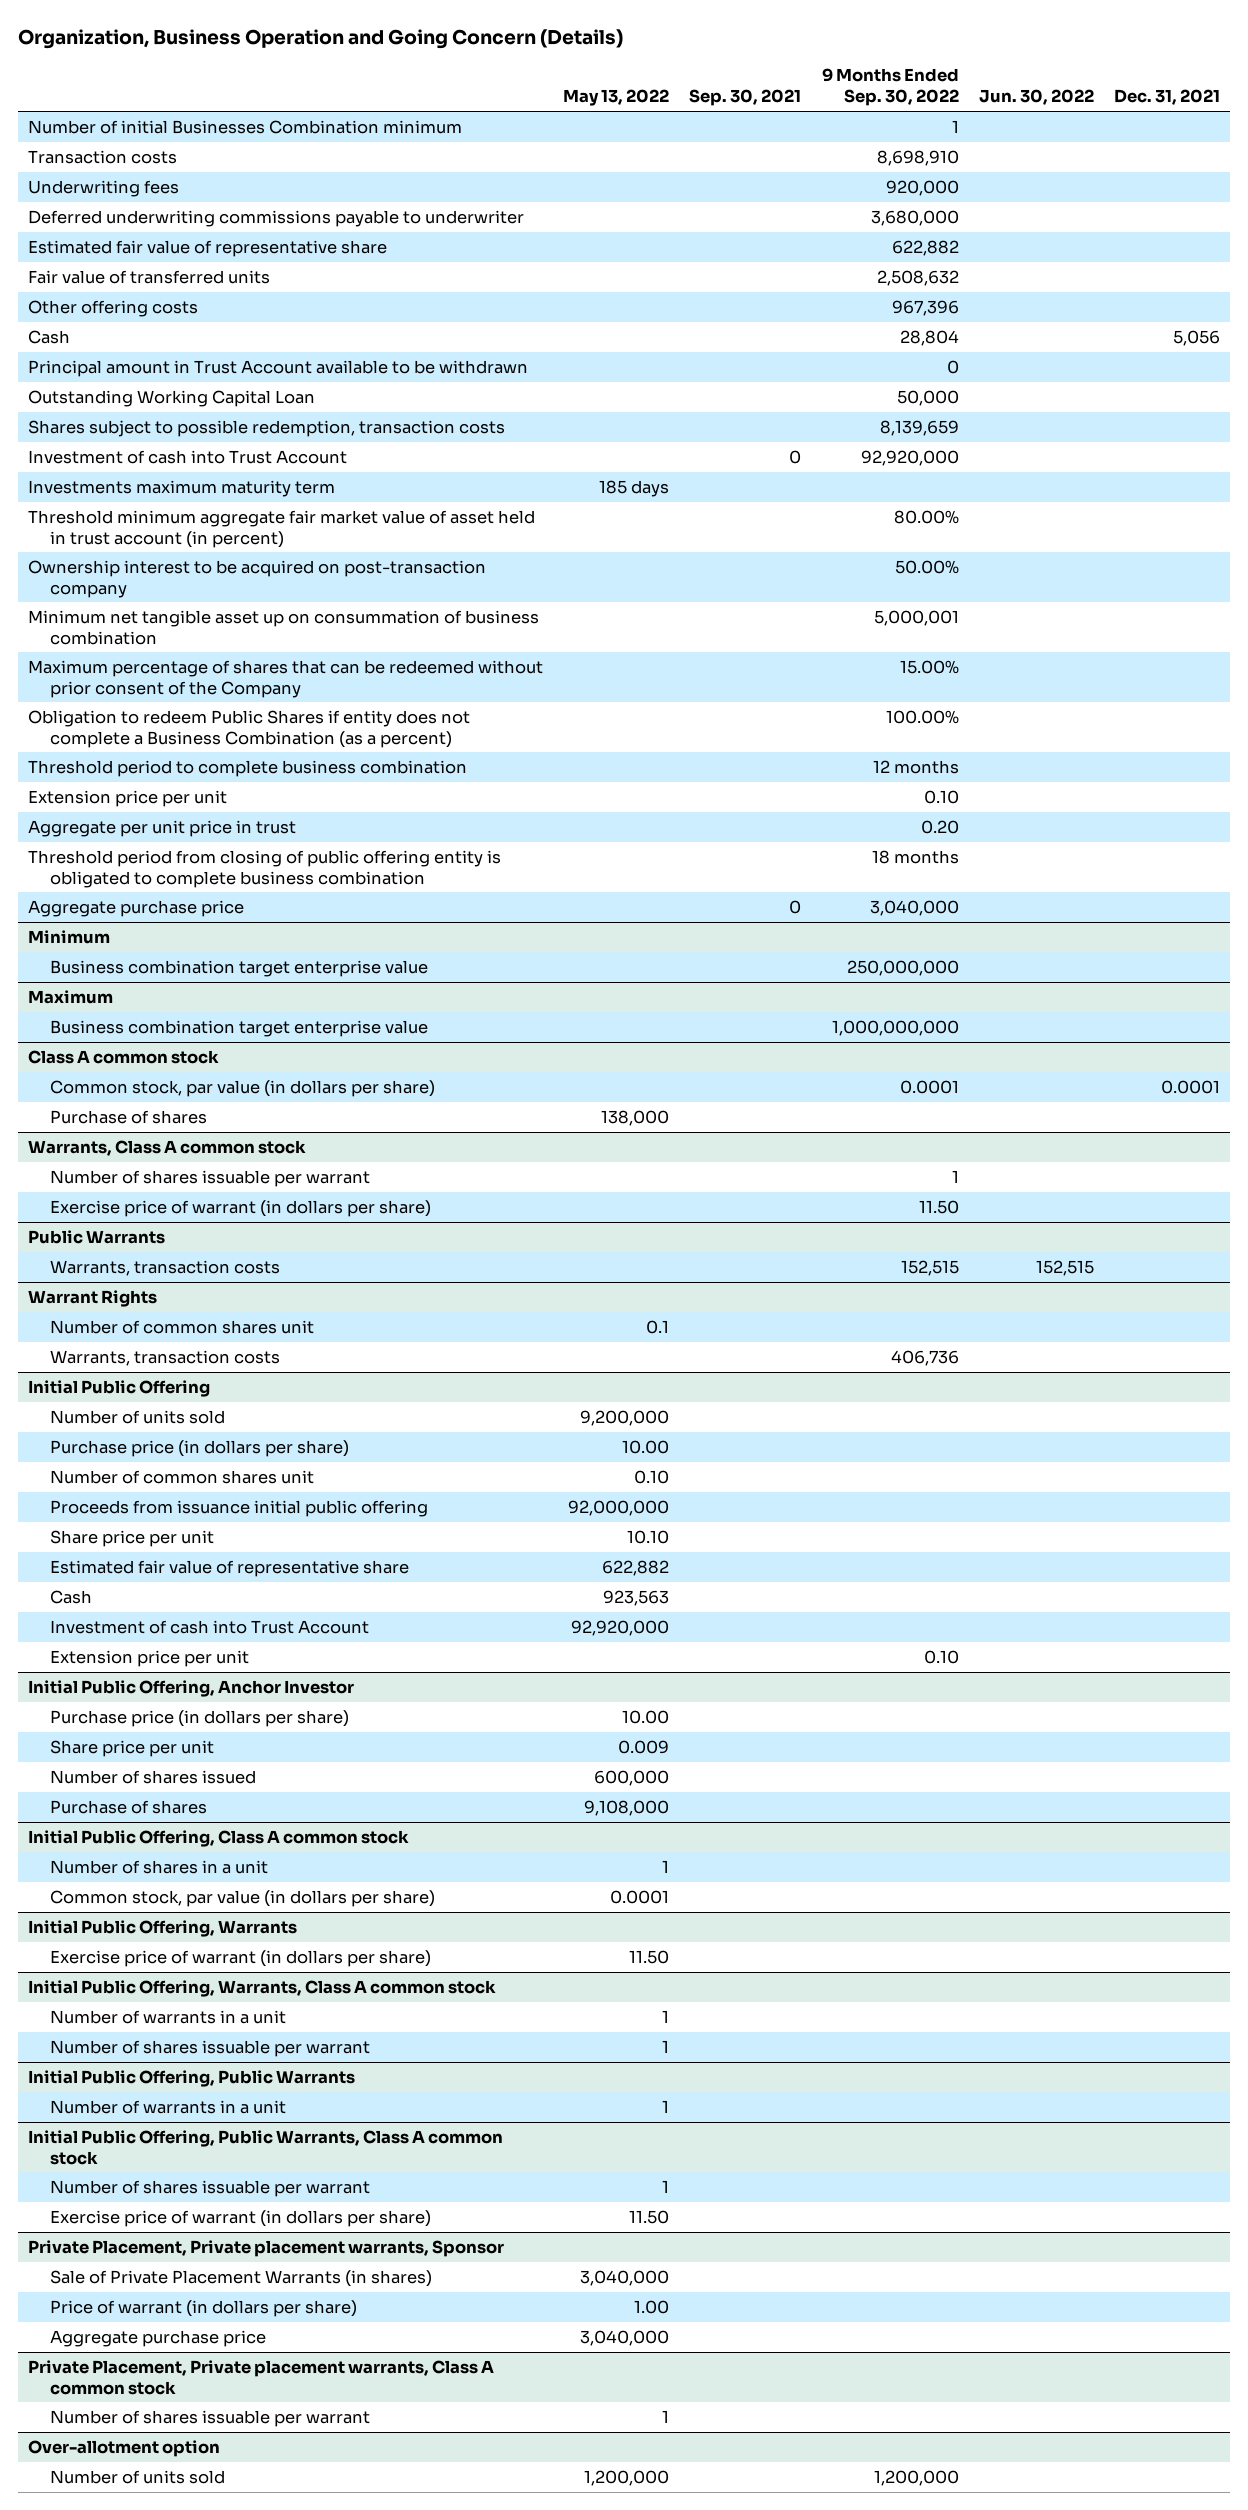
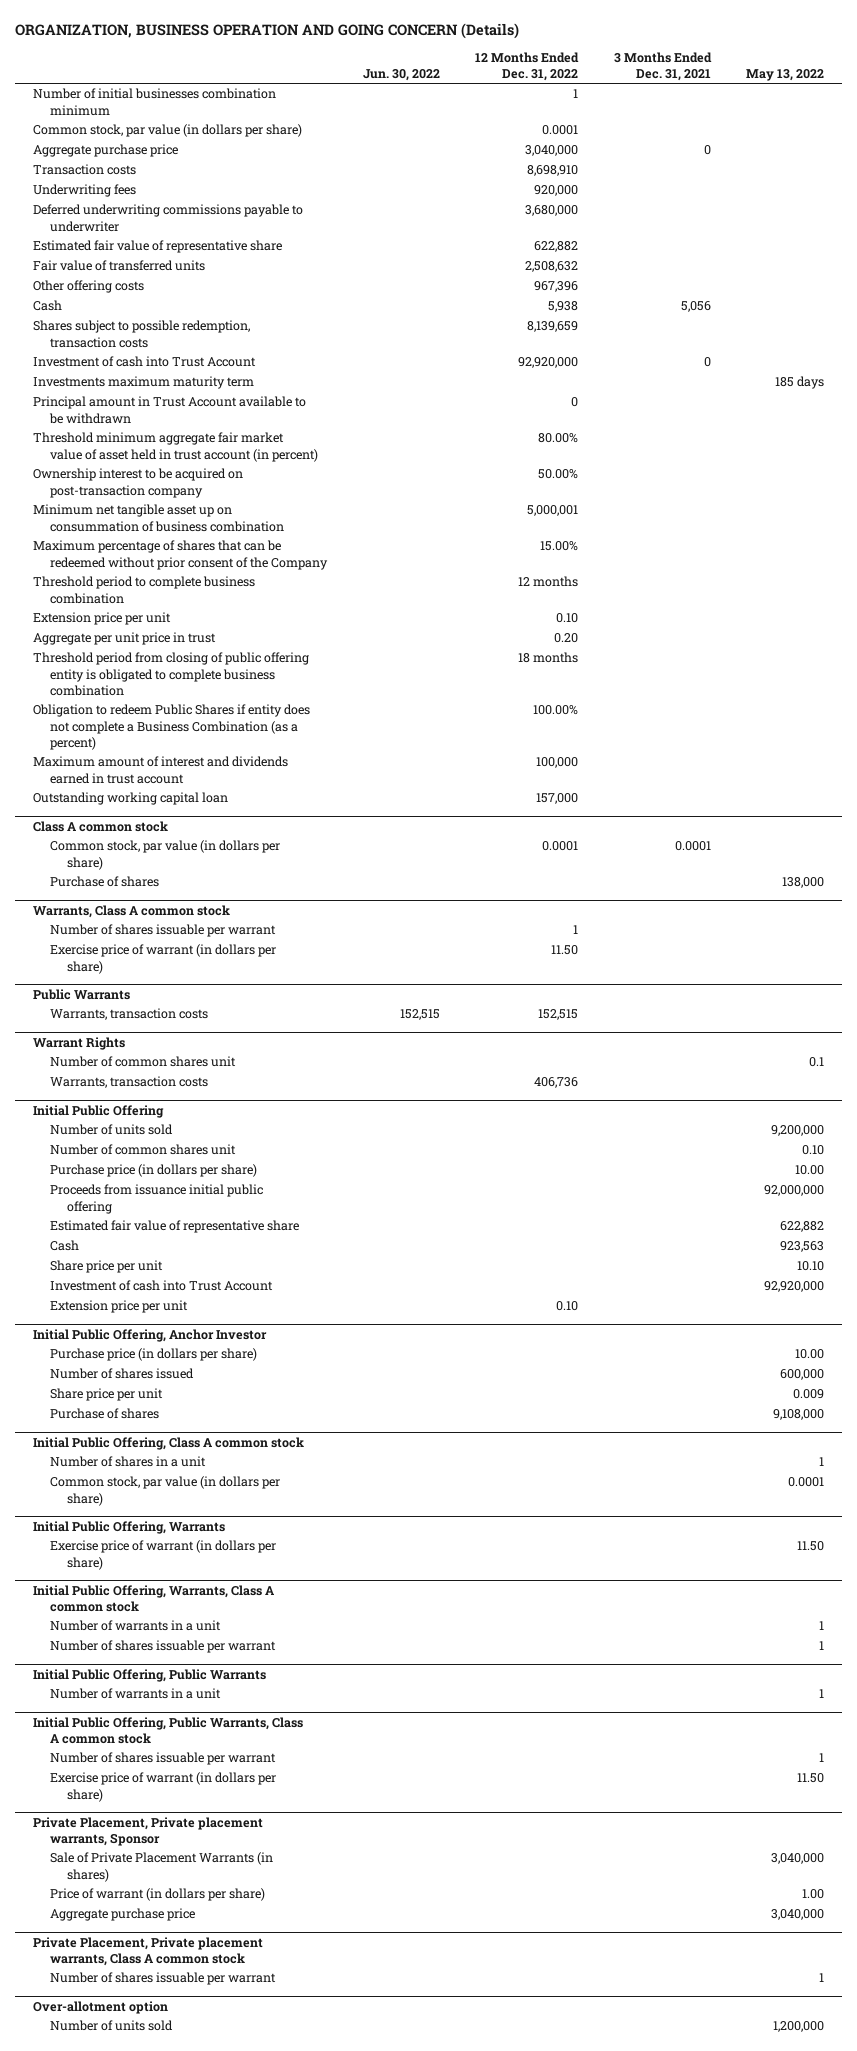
- Organization, Business Operation and Going Concern (Details)
+ ORGANIZATION, BUSINESS OPERATION AND GOING CONCERN (Details)
- | May 13, 2022 | Sep. 30, 2021 | 9 Months Ended Sep. 30, 2022 | Jun. 30, 2022 | Dec. 31, 2021
+ | Jun. 30, 2022 | 12 Months Ended Dec. 31, 2022 | 3 Months Ended Dec. 31, 2021 | May 13, 2022
- Number of initial Businesses Combination minimum | | | 1 | |
+ Number of initial businesses combination minimum | | 1 | |
+ Common stock, par value (in dollars per share) | | 0.0001 | |
moved up: Aggregate purchase price | | 3,040,000 | 0 |
- Outstanding Working Capital Loan | | | 50,000 | |
moved down: Principal amount in Trust Account available to be withdrawn | | 0 | |
- Minimum
- Business combination target enterprise value | | | 250,000,000 | |
- Maximum
- Business combination target enterprise value | | | 1,000,000,000 | |
moved down: Obligation to redeem Public Shares if entity does not complete a Business Combination (as a percent) | | 100.00% | |
+ Maximum amount of interest and dividends earned in trust account | | 100,000 | |
+ Outstanding working capital loan | | 157,000 | |
@ Initial Public Offering
moved down: Purchase price (in dollars per share) | | | | 10.00
moved down: Share price per unit | | | | 10.10
@ Initial Public Offering, Anchor Investor
moved down: Share price per unit | | | | 0.009

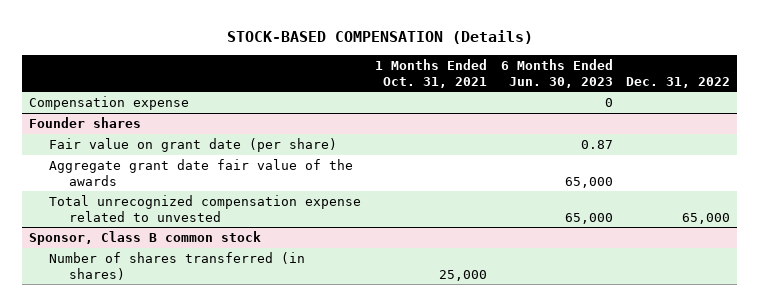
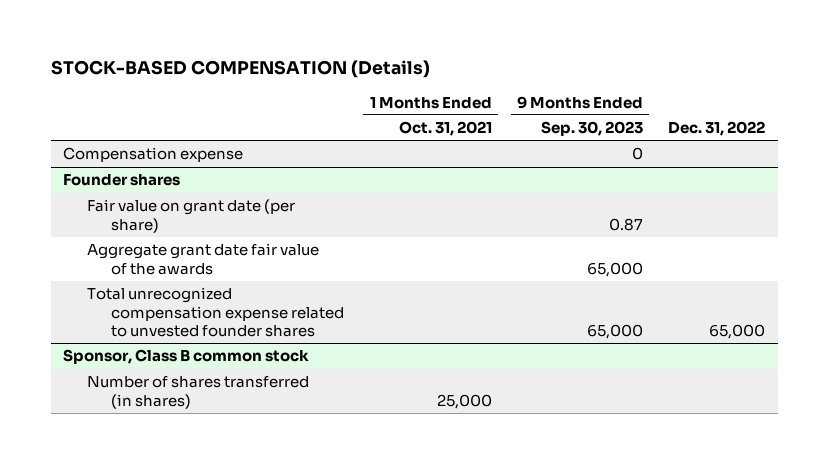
- | 1 Months Ended Oct. 31, 2021 | 6 Months Ended Jun. 30, 2023 | Dec. 31, 2022
+ | 1 Months Ended Oct. 31, 2021 | 9 Months Ended Sep. 30, 2023 | Dec. 31, 2022
@ Founder shares
- Total unrecognized compensation expense related to unvested | | 65,000 | 65,000
+ Total unrecognized compensation expense related to unvested founder shares | | 65,000 | 65,000

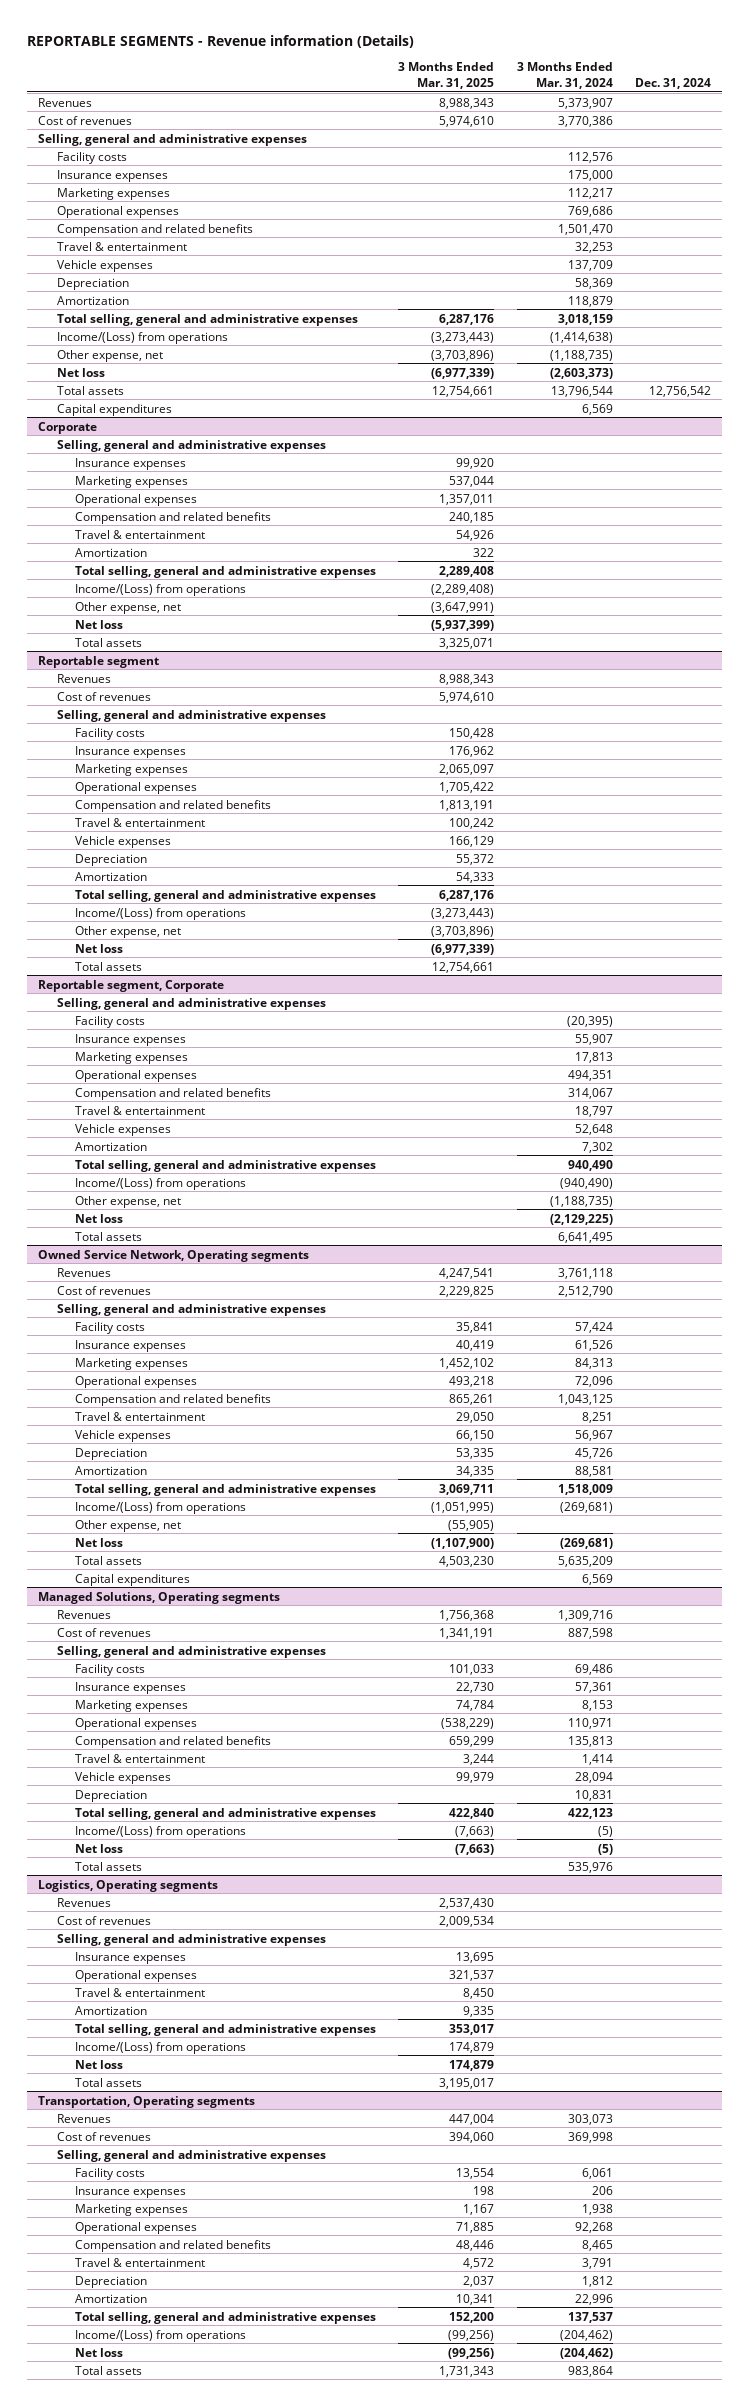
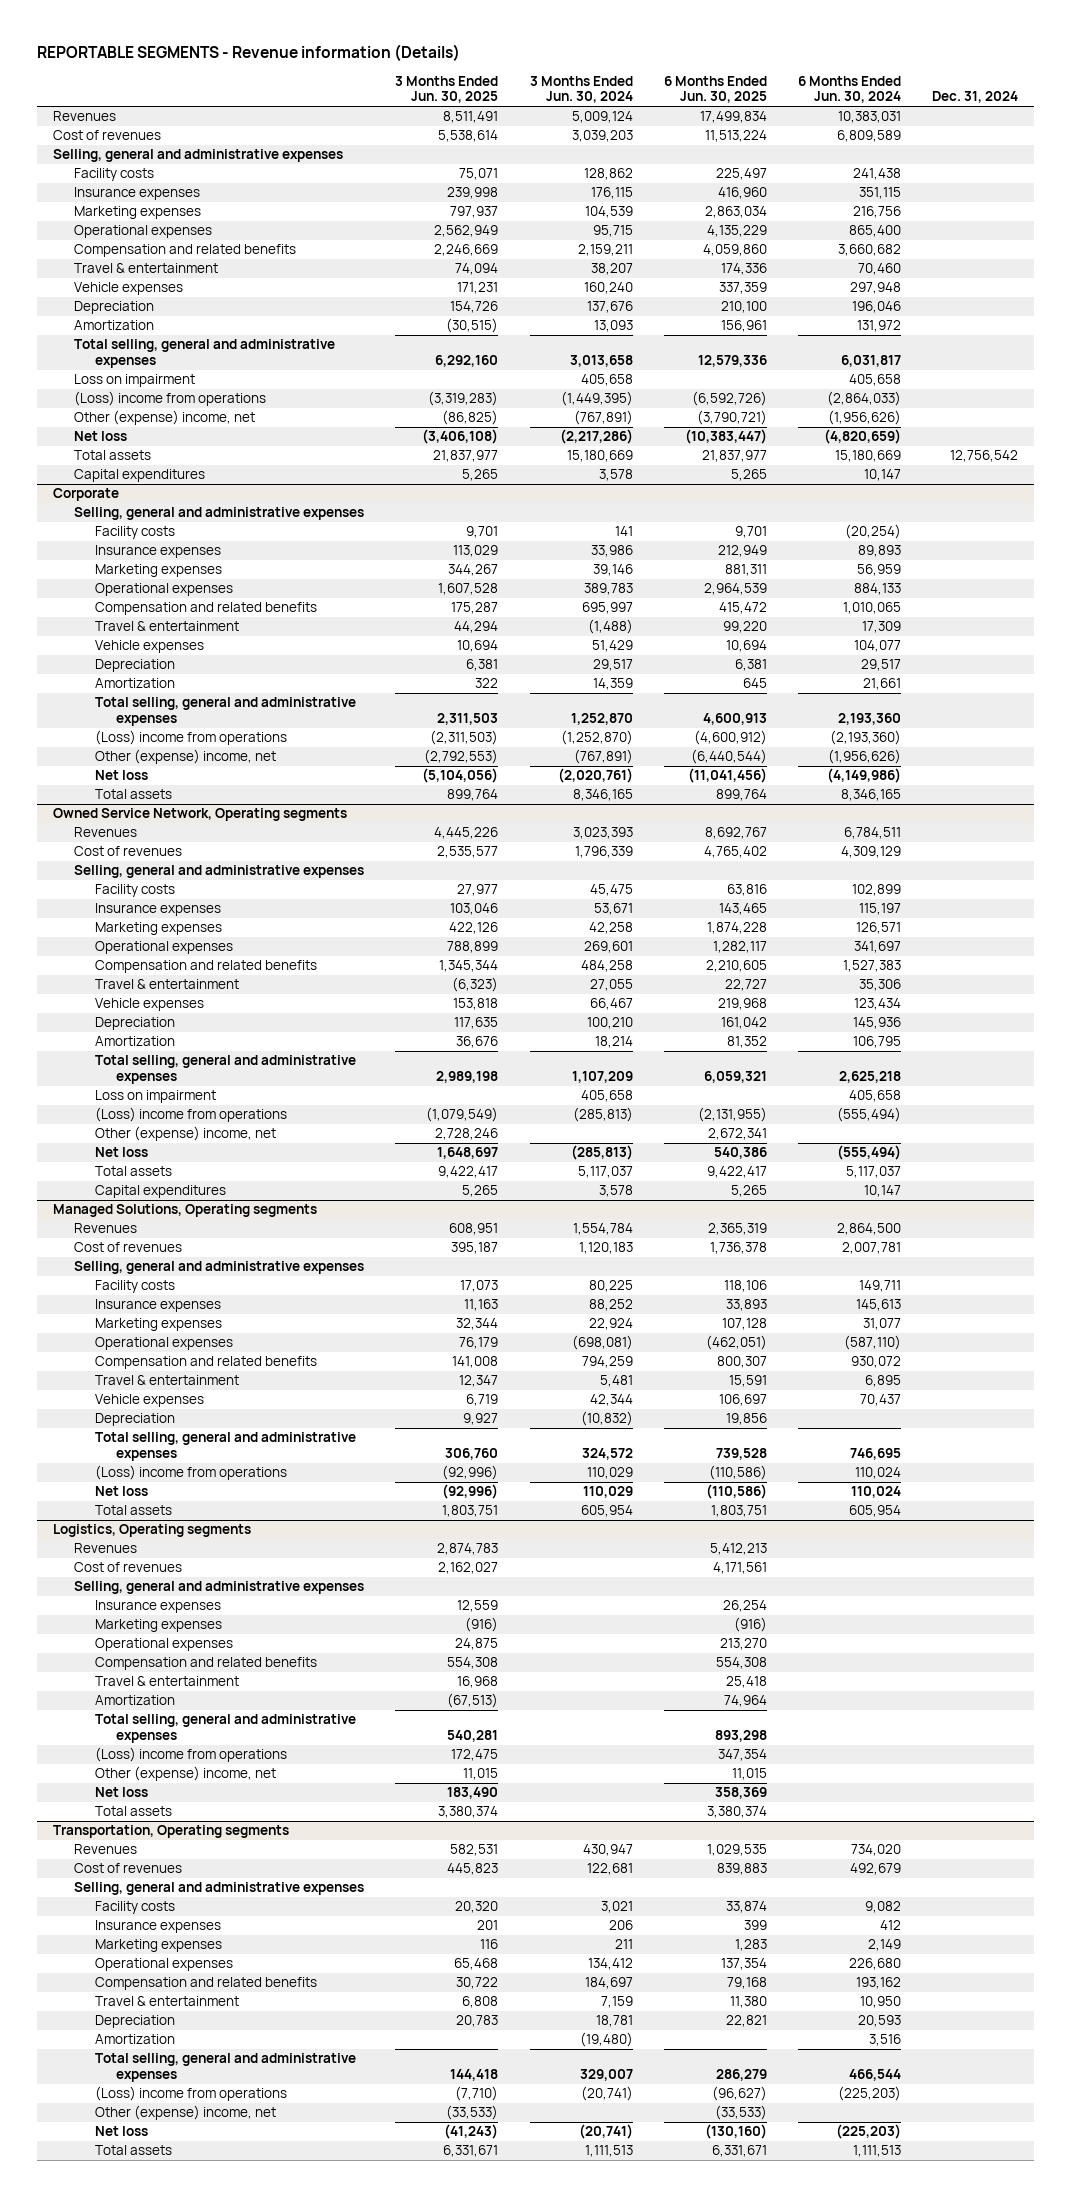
- | 3 Months Ended Mar. 31, 2025 | 3 Months Ended Mar. 31, 2024 | Dec. 31, 2024
+ | 3 Months Ended Jun. 30, 2025 | 3 Months Ended Jun. 30, 2024 | 6 Months Ended Jun. 30, 2025 | 6 Months Ended Jun. 30, 2024 | Dec. 31, 2024
- Income/(Loss) from operations | (3,273,443) | (1,414,638) |
- Other expense, net | (3,703,896) | (1,188,735) |
+ Loss on impairment | | 405,658 | | 405,658 |
+ (Loss) income from operations | (3,319,283) | (1,449,395) | (6,592,726) | (2,864,033) |
+ Other (expense) income, net | (86,825) | (767,891) | (3,790,721) | (1,956,626) |
@ Corporate
+ Facility costs | 9,701 | 141 | 9,701 | (20,254) |
+ Vehicle expenses | 10,694 | 51,429 | 10,694 | 104,077 |
+ Depreciation | 6,381 | 29,517 | 6,381 | 29,517 |
- Income/(Loss) from operations | (2,289,408) | |
- Other expense, net | (3,647,991) | |
+ (Loss) income from operations | (2,311,503) | (1,252,870) | (4,600,912) | (2,193,360) |
+ Other (expense) income, net | (2,792,553) | (767,891) | (6,440,544) | (1,956,626) |
- Reportable segment
- Revenues | 8,988,343 | |
- Cost of revenues | 5,974,610 | |
- Selling, general and administrative expenses
- Facility costs | 150,428 | |
- Insurance expenses | 176,962 | |
- Marketing expenses | 2,065,097 | |
- Operational expenses | 1,705,422 | |
- Compensation and related benefits | 1,813,191 | |
- Travel & entertainment | 100,242 | |
- Vehicle expenses | 166,129 | |
- Depreciation | 55,372 | |
- Amortization | 54,333 | |
- Total selling, general and administrative expenses | 6,287,176 | |
- Income/(Loss) from operations | (3,273,443) | |
- Other expense, net | (3,703,896) | |
- Net loss | (6,977,339) | |
- Total assets | 12,754,661 | |
- Reportable segment, Corporate
- Selling, general and administrative expenses
- Facility costs | | (20,395) |
- Insurance expenses | | 55,907 |
- Marketing expenses | | 17,813 |
- Operational expenses | | 494,351 |
- Compensation and related benefits | | 314,067 |
- Travel & entertainment | | 18,797 |
- Vehicle expenses | | 52,648 |
- Amortization | | 7,302 |
- Total selling, general and administrative expenses | | 940,490 |
- Income/(Loss) from operations | | (940,490) |
- Other expense, net | | (1,188,735) |
- Net loss | | (2,129,225) |
- Total assets | | 6,641,495 |
@ Owned Service Network, Operating segments
- Income/(Loss) from operations | (1,051,995) | (269,681) |
- Other expense, net | (55,905) | |
+ Loss on impairment | | 405,658 | | 405,658 |
+ (Loss) income from operations | (1,079,549) | (285,813) | (2,131,955) | (555,494) |
+ Other (expense) income, net | 2,728,246 | | 2,672,341 | |
@ Managed Solutions, Operating segments
- Income/(Loss) from operations | (7,663) | (5) |
+ (Loss) income from operations | (92,996) | 110,029 | (110,586) | 110,024 |
@ Logistics, Operating segments
+ Marketing expenses | (916) | | (916) | |
+ Compensation and related benefits | 554,308 | | 554,308 | |
- Income/(Loss) from operations | 174,879 | |
+ (Loss) income from operations | 172,475 | | 347,354 | |
+ Other (expense) income, net | 11,015 | | 11,015 | |
@ Transportation, Operating segments
- Income/(Loss) from operations | (99,256) | (204,462) |
+ (Loss) income from operations | (7,710) | (20,741) | (96,627) | (225,203) |
+ Other (expense) income, net | (33,533) | | (33,533) | |

